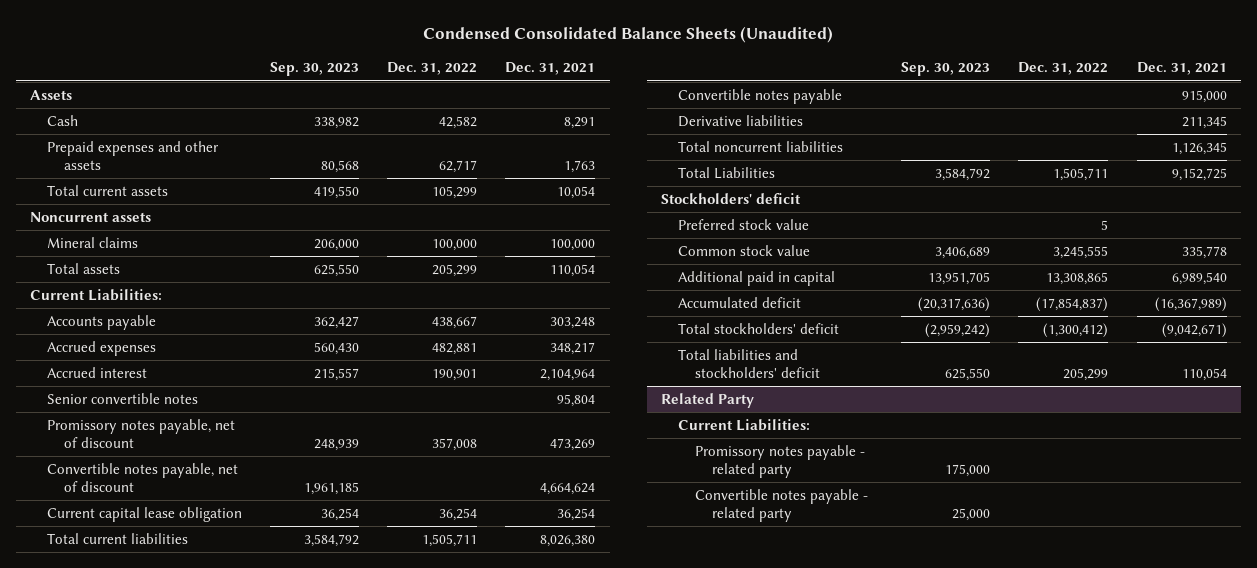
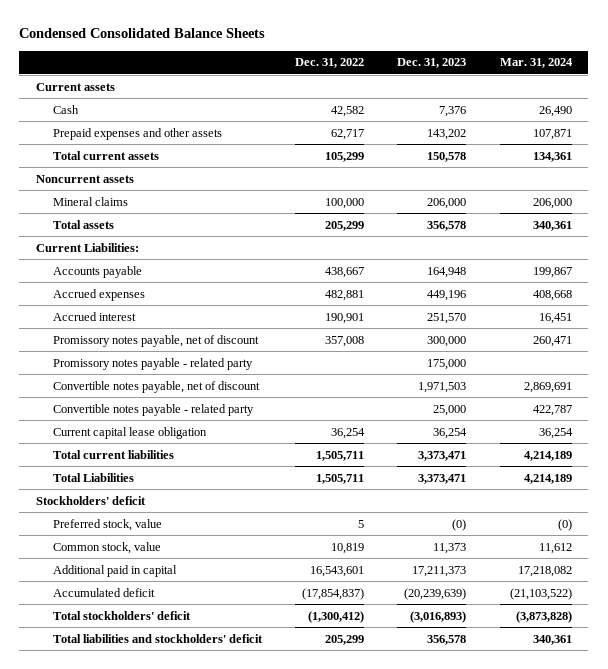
- Condensed Consolidated Balance Sheets (Unaudited)
+ Condensed Consolidated Balance Sheets
- | Sep. 30, 2023 | Dec. 31, 2022 | Dec. 31, 2021
+ | Dec. 31, 2022 | Dec. 31, 2023 | Mar. 31, 2024
- Assets
+ Current assets
- Senior convertible notes | | | 95,804
+ Promissory notes payable - related party | | 175,000 |
+ Convertible notes payable - related party | | 25,000 | 422,787
- Convertible notes payable | | | 915,000
- Derivative liabilities | | | 211,345
- Total noncurrent liabilities | | | 1,126,345
- Preferred stock value | | 5 |
- Common stock value | 3,406,689 | 3,245,555 | 335,778
- Additional paid in capital | 13,951,705 | 13,308,865 | 6,989,540
+ Preferred stock, value | 5 | (0) | (0)
+ Common stock, value | 10,819 | 11,373 | 11,612
+ Additional paid in capital | 16,543,601 | 17,211,373 | 17,218,082
- Related Party
- Current Liabilities:
- Promissory notes payable - related party | 175,000 | |
- Convertible notes payable - related party | 25,000 | |

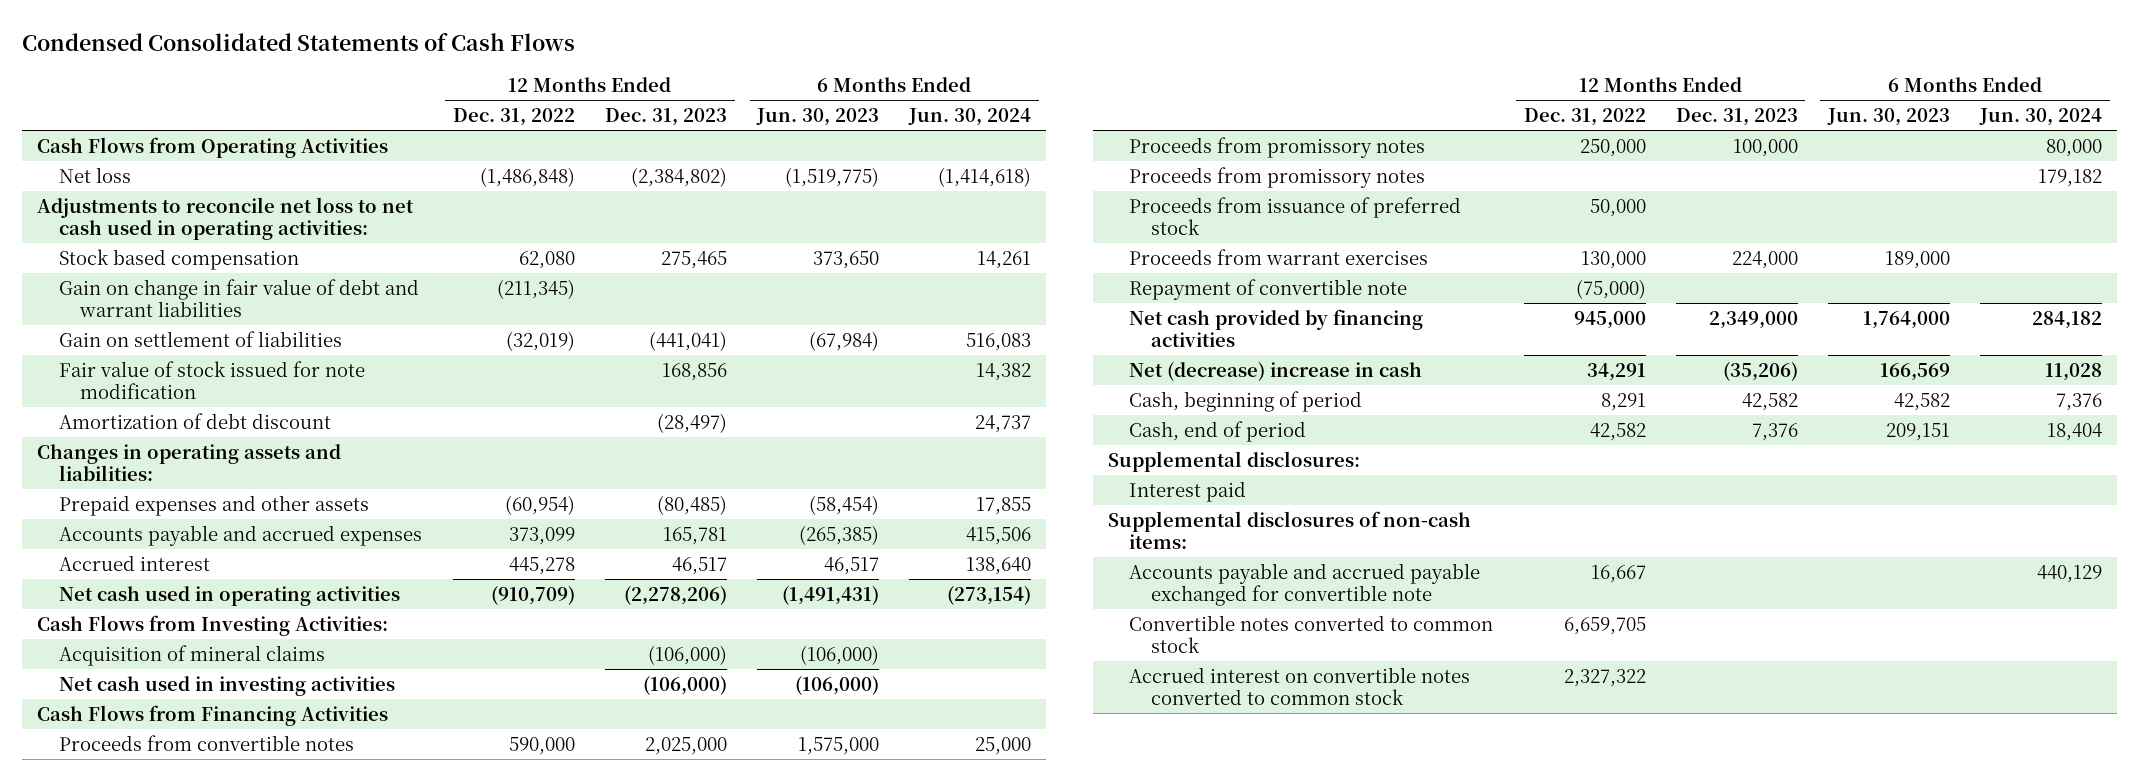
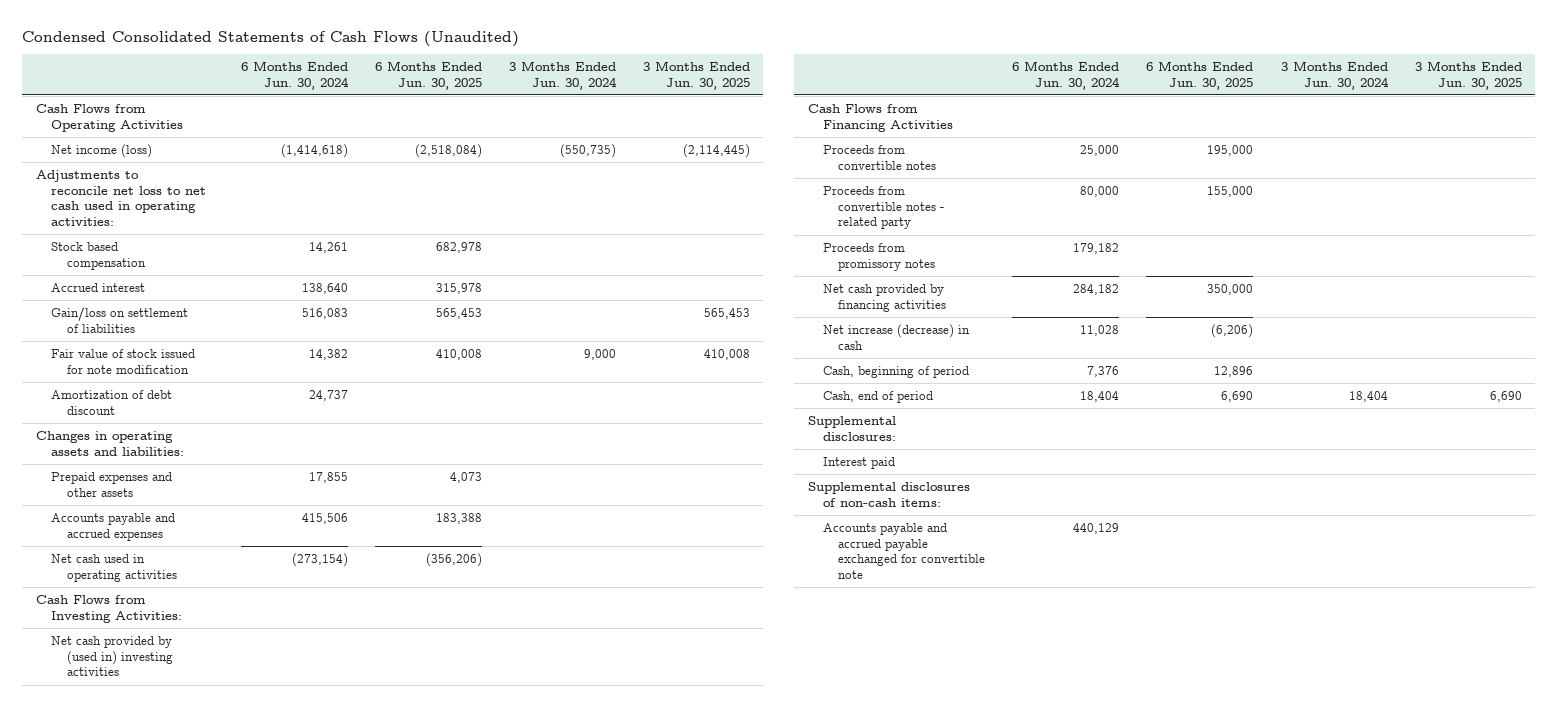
- Condensed Consolidated Statements of Cash Flows
+ Condensed Consolidated Statements of Cash Flows (Unaudited)
- | 12 Months Ended Dec. 31, 2022 | 12 Months Ended Dec. 31, 2023 | 6 Months Ended Jun. 30, 2023 | 6 Months Ended Jun. 30, 2024
+ | 6 Months Ended Jun. 30, 2024 | 6 Months Ended Jun. 30, 2025 | 3 Months Ended Jun. 30, 2024 | 3 Months Ended Jun. 30, 2025
- Net loss | (1,486,848) | (2,384,802) | (1,519,775) | (1,414,618)
+ Net income (loss) | (1,414,618) | (2,518,084) | (550,735) | (2,114,445)
- Gain on change in fair value of debt and warrant liabilities | (211,345) | | |
- Gain on settlement of liabilities | (32,019) | (441,041) | (67,984) | 516,083
moved up: Accrued interest | 138,640 | 315,978 | |
+ Gain/loss on settlement of liabilities | 516,083 | 565,453 | | 565,453
- Acquisition of mineral claims | | (106,000) | (106,000) |
- Net cash used in investing activities | | (106,000) | (106,000) |
+ Net cash provided by (used in) investing activities
- Proceeds from promissory notes | 250,000 | 100,000 | | 80,000
+ Proceeds from convertible notes - related party | 80,000 | 155,000 | |
- Proceeds from issuance of preferred stock | 50,000 | | |
- Proceeds from warrant exercises | 130,000 | 224,000 | 189,000 |
- Repayment of convertible note | (75,000) | | |
- Net (decrease) increase in cash | 34,291 | (35,206) | 166,569 | 11,028
+ Net increase (decrease) in cash | 11,028 | (6,206) | |
- Convertible notes converted to common stock | 6,659,705 | | |
- Accrued interest on convertible notes converted to common stock | 2,327,322 | | |

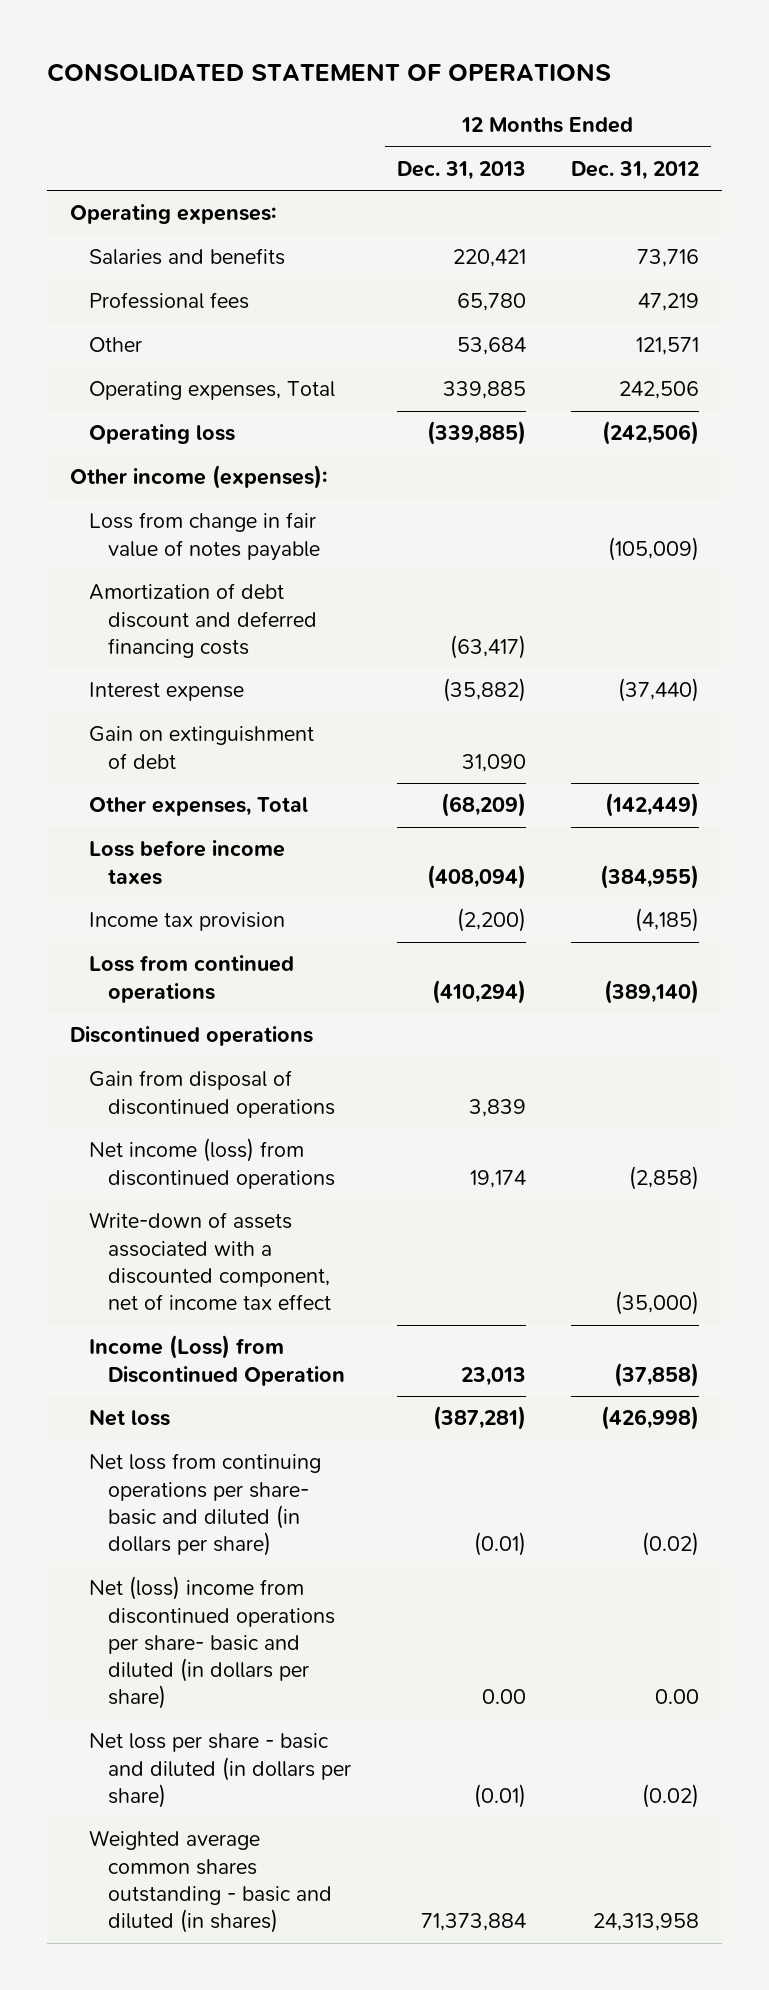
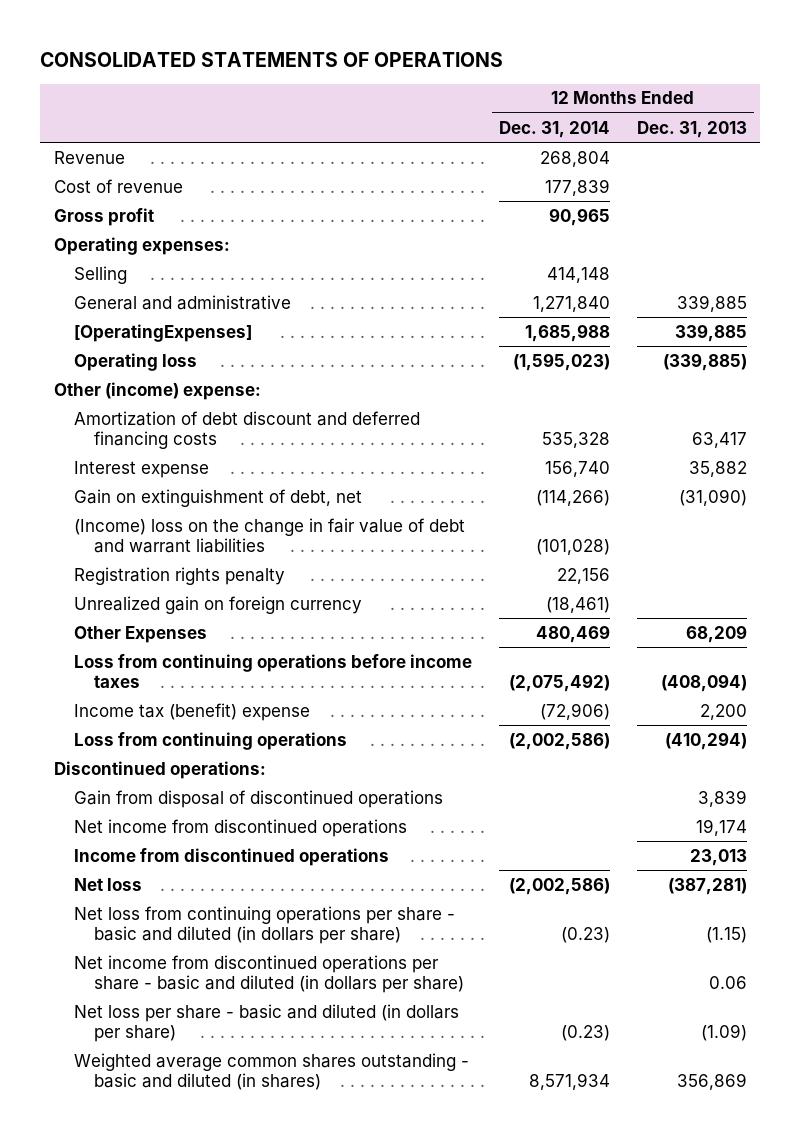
- CONSOLIDATED STATEMENT OF OPERATIONS
+ CONSOLIDATED STATEMENTS OF OPERATIONS
- | 12 Months Ended Dec. 31, 2013 | 12 Months Ended Dec. 31, 2012
+ | 12 Months Ended Dec. 31, 2014 | 12 Months Ended Dec. 31, 2013
+ Revenue | 268,804 |
+ Cost of revenue | 177,839 |
+ Gross profit | 90,965 |
- Salaries and benefits | 220,421 | 73,716
- Professional fees | 65,780 | 47,219
- Other | 53,684 | 121,571
- Operating expenses, Total | 339,885 | 242,506
+ Selling | 414,148 |
+ General and administrative | 1,271,840 | 339,885
+ [OperatingExpenses] | 1,685,988 | 339,885
- Other income (expenses):
- Loss from change in fair value of notes payable | | (105,009)
- Amortization of debt discount and deferred financing costs | (63,417) |
- Interest expense | (35,882) | (37,440)
- Gain on extinguishment of debt | 31,090 |
- Other expenses, Total | (68,209) | (142,449)
- Loss before income taxes | (408,094) | (384,955)
- Income tax provision | (2,200) | (4,185)
- Loss from continued operations | (410,294) | (389,140)
- Discontinued operations
+ Other (income) expense:
+ Amortization of debt discount and deferred financing costs | 535,328 | 63,417
+ Interest expense | 156,740 | 35,882
+ Gain on extinguishment of debt, net | (114,266) | (31,090)
+ (Income) loss on the change in fair value of debt and warrant liabilities | (101,028) |
+ Registration rights penalty | 22,156 |
+ Unrealized gain on foreign currency | (18,461) |
+ Other Expenses | 480,469 | 68,209
+ Loss from continuing operations before income taxes | (2,075,492) | (408,094)
+ Income tax (benefit) expense | (72,906) | 2,200
+ Loss from continuing operations | (2,002,586) | (410,294)
+ Discontinued operations:
- Net income (loss) from discontinued operations | 19,174 | (2,858)
- Write-down of assets associated with a discounted component, net of income tax effect | | (35,000)
- Income (Loss) from Discontinued Operation | 23,013 | (37,858)
+ Net income from discontinued operations | | 19,174
+ Income from discontinued operations | | 23,013
- Net loss from continuing operations per share- basic and diluted (in dollars per share) | (0.01) | (0.02)
- Net (loss) income from discontinued operations per share- basic and diluted (in dollars per share) | 0.00 | 0.00
- Net loss per share - basic and diluted (in dollars per share) | (0.01) | (0.02)
- Weighted average common shares outstanding - basic and diluted (in shares) | 71,373,884 | 24,313,958
+ Net loss from continuing operations per share - basic and diluted (in dollars per share) | (0.23) | (1.15)
+ Net income from discontinued operations per share - basic and diluted (in dollars per share) | | 0.06
+ Net loss per share - basic and diluted (in dollars per share) | (0.23) | (1.09)
+ Weighted average common shares outstanding - basic and diluted (in shares) | 8,571,934 | 356,869

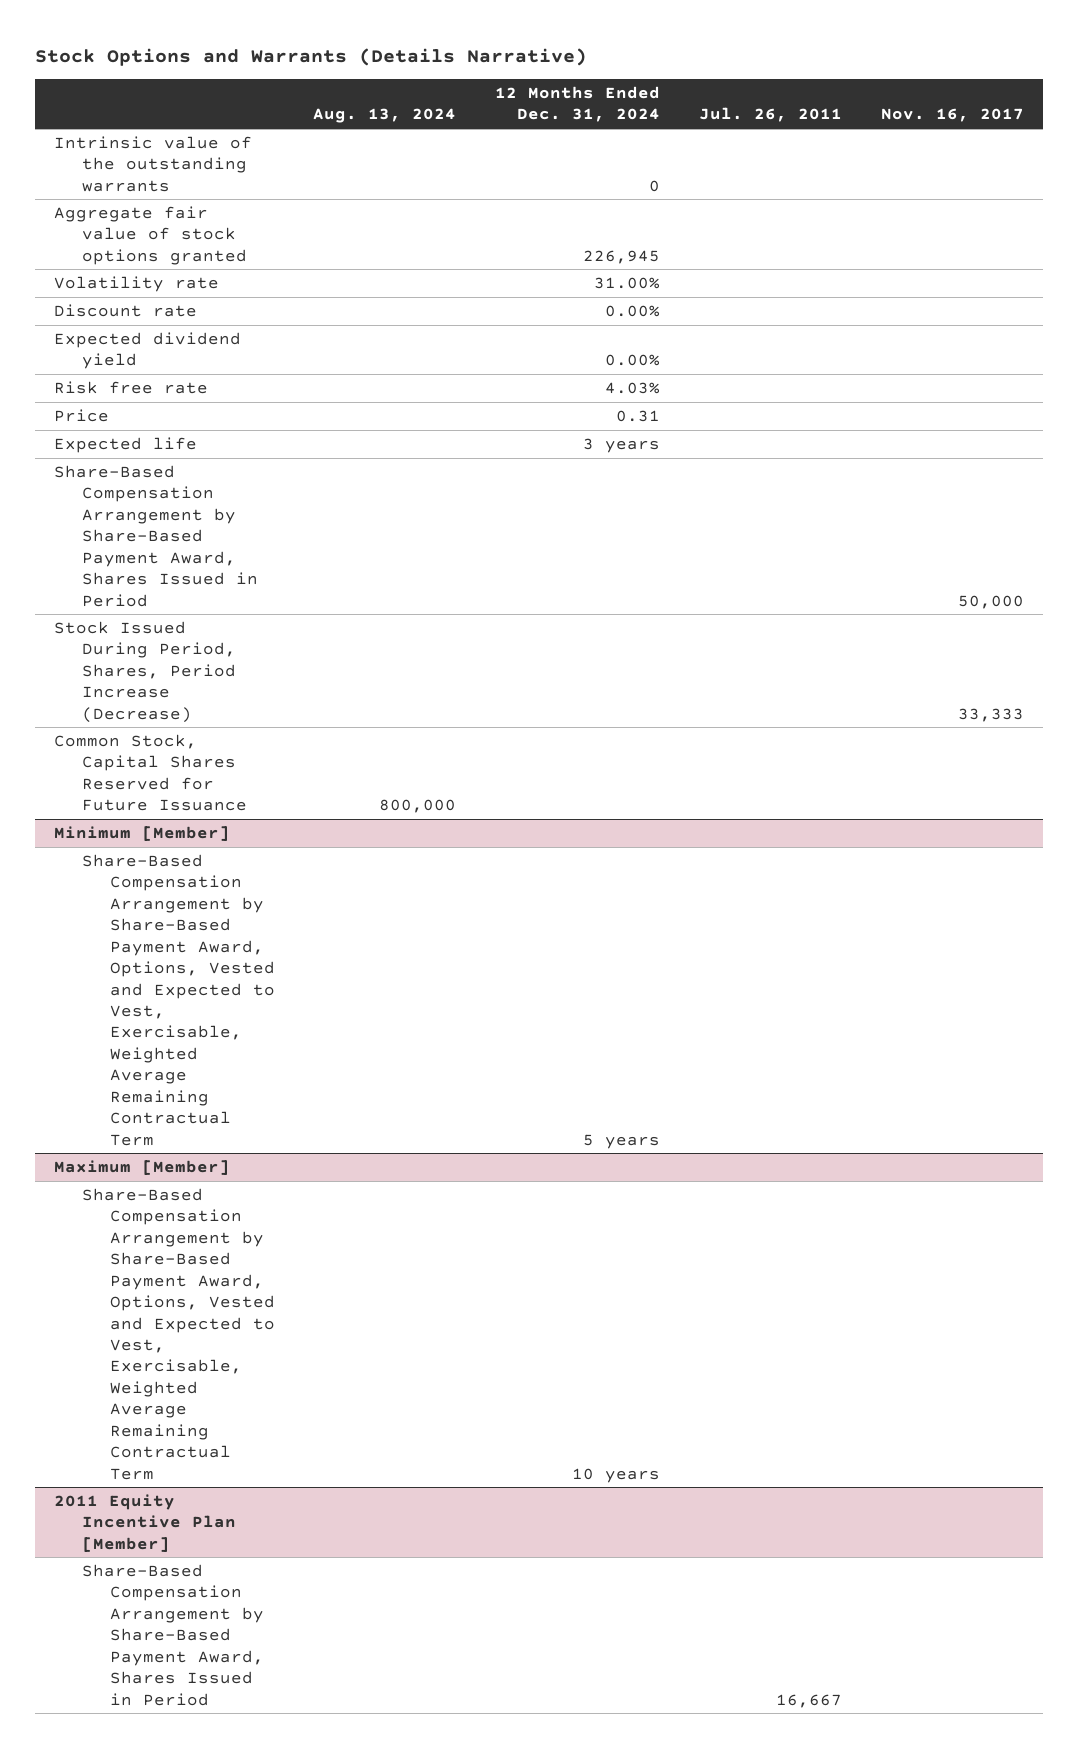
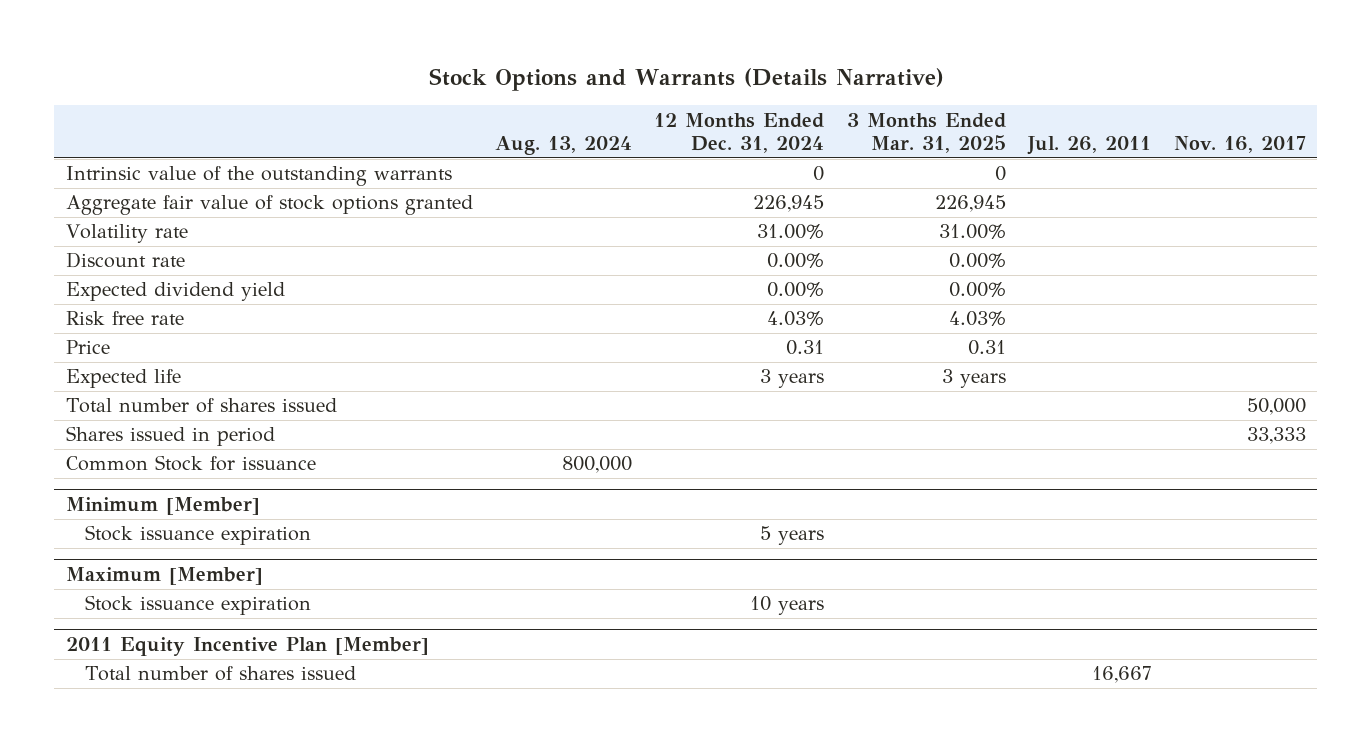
- | Aug. 13, 2024 | 12 Months Ended Dec. 31, 2024 | Jul. 26, 2011 | Nov. 16, 2017
+ | Aug. 13, 2024 | 12 Months Ended Dec. 31, 2024 | 3 Months Ended Mar. 31, 2025 | Jul. 26, 2011 | Nov. 16, 2017
- Share-Based Compensation Arrangement by Share-Based Payment Award, Shares Issued in Period | | | | 50,000
- Stock Issued During Period, Shares, Period Increase (Decrease) | | | | 33,333
- Common Stock, Capital Shares Reserved for Future Issuance | 800,000 | | |
+ Total number of shares issued | | | | | 50,000
+ Shares issued in period | | | | | 33,333
+ Common Stock for issuance | 800,000 | | | |
@ Minimum [Member]
- Share-Based Compensation Arrangement by Share-Based Payment Award, Options, Vested and Expected to Vest, Exercisable, Weighted Average Remaining Contractual Term | | 5 years | |
+ Stock issuance expiration | | 5 years | | |
@ Maximum [Member]
- Share-Based Compensation Arrangement by Share-Based Payment Award, Options, Vested and Expected to Vest, Exercisable, Weighted Average Remaining Contractual Term | | 10 years | |
+ Stock issuance expiration | | 10 years | | |
@ 2011 Equity Incentive Plan [Member]
- Share-Based Compensation Arrangement by Share-Based Payment Award, Shares Issued in Period | | | 16,667 |
+ Total number of shares issued | | | | 16,667 |

